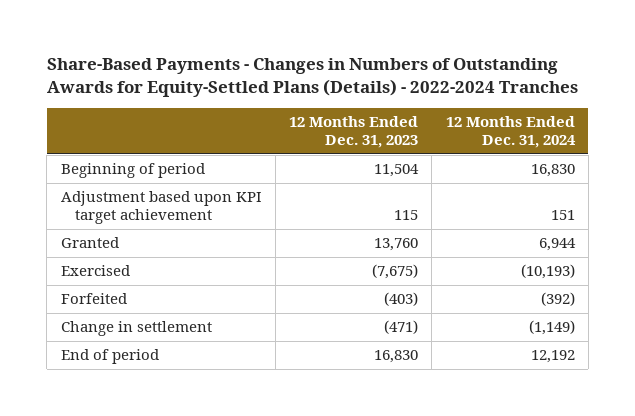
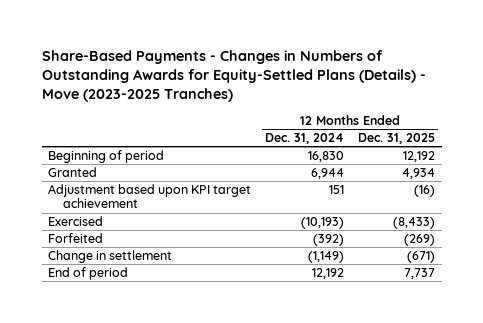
- Share-Based Payments - Changes in Numbers of Outstanding Awards for Equity-Settled Plans (Details) - 2022-2024 Tranches
+ Share-Based Payments - Changes in Numbers of Outstanding Awards for Equity-Settled Plans (Details) - Move (2023-2025 Tranches)
- | 12 Months Ended Dec. 31, 2023 | 12 Months Ended Dec. 31, 2024
+ | 12 Months Ended Dec. 31, 2024 | 12 Months Ended Dec. 31, 2025
moved down: Adjustment based upon KPI target achievement | 151 | (16)

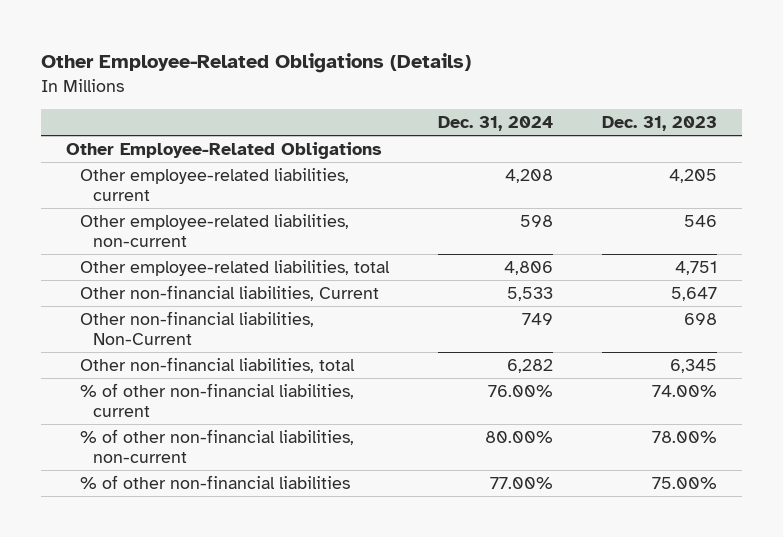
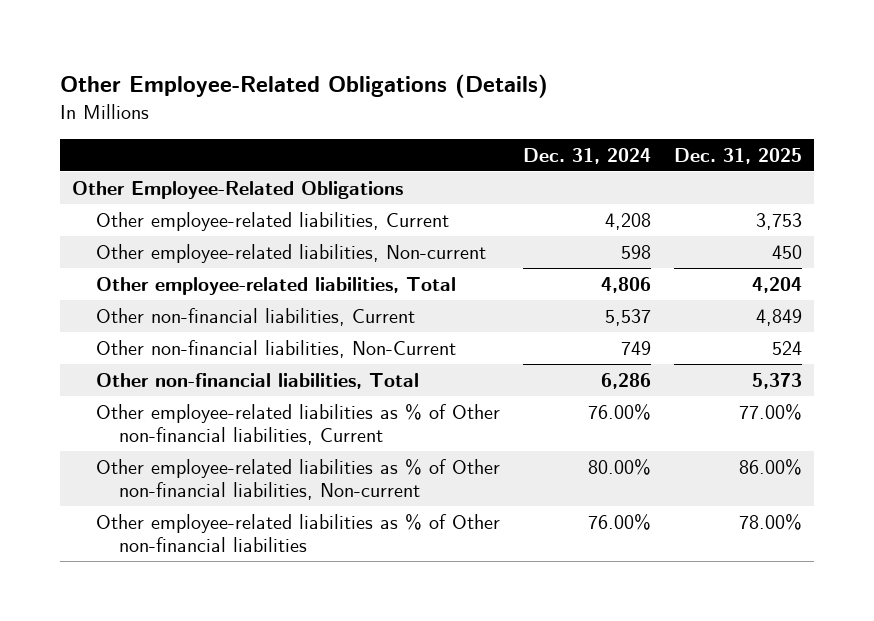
- | Dec. 31, 2024 | Dec. 31, 2023
+ | Dec. 31, 2024 | Dec. 31, 2025
- Other employee-related liabilities, current | 4,208 | 4,205
- Other employee-related liabilities, non-current | 598 | 546
- Other employee-related liabilities, total | 4,806 | 4,751
- Other non-financial liabilities, Current | 5,533 | 5,647
+ Other employee-related liabilities, Current | 4,208 | 3,753
+ Other employee-related liabilities, Non-current | 598 | 450
+ Other employee-related liabilities, Total | 4,806 | 4,204
+ Other non-financial liabilities, Current | 5,537 | 4,849
- Other non-financial liabilities, total | 6,282 | 6,345
- % of other non-financial liabilities, current | 76.00% | 74.00%
- % of other non-financial liabilities, non-current | 80.00% | 78.00%
- % of other non-financial liabilities | 77.00% | 75.00%
+ Other non-financial liabilities, Total | 6,286 | 5,373
+ Other employee-related liabilities as % of Other non-financial liabilities, Current | 76.00% | 77.00%
+ Other employee-related liabilities as % of Other non-financial liabilities, Non-current | 80.00% | 86.00%
+ Other employee-related liabilities as % of Other non-financial liabilities | 76.00% | 78.00%

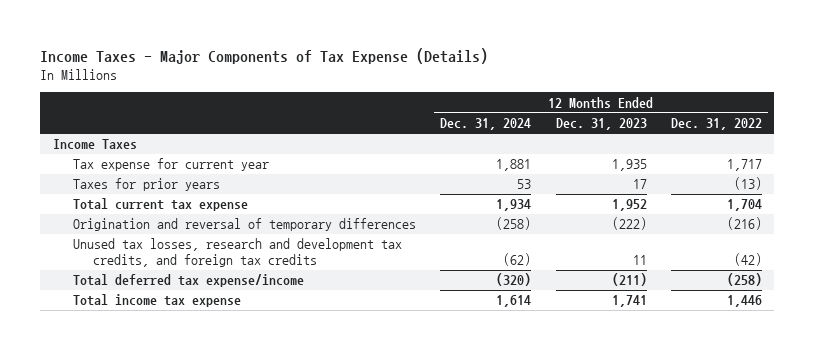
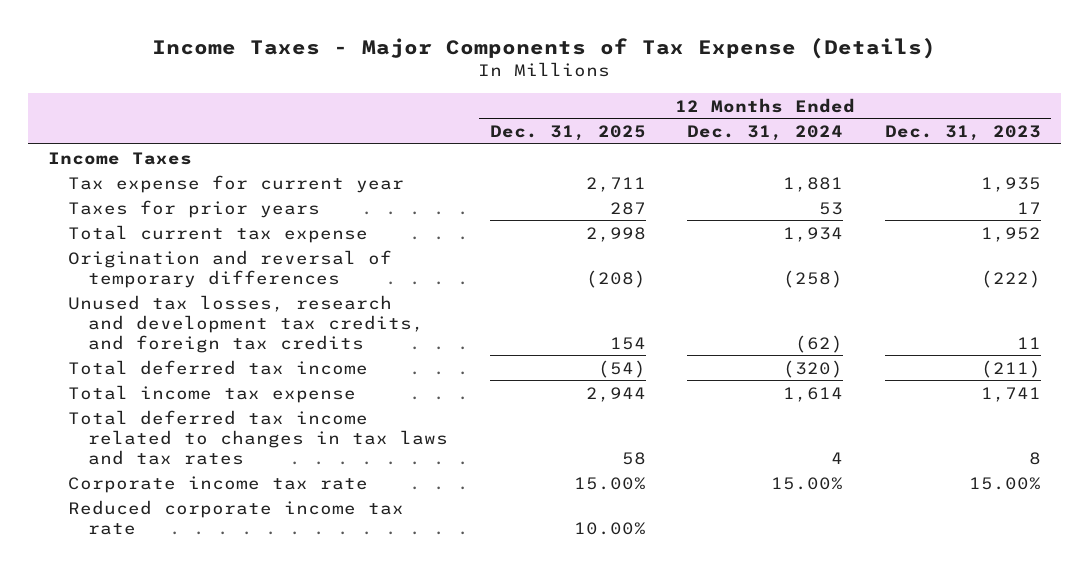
- | 12 Months Ended Dec. 31, 2024 | 12 Months Ended Dec. 31, 2023 | 12 Months Ended Dec. 31, 2022
+ | 12 Months Ended Dec. 31, 2025 | 12 Months Ended Dec. 31, 2024 | 12 Months Ended Dec. 31, 2023
- Total deferred tax expense/income | (320) | (211) | (258)
+ Total deferred tax income | (54) | (320) | (211)
+ Total deferred tax income related to changes in tax laws and tax rates | 58 | 4 | 8
+ Corporate income tax rate | 15.00% | 15.00% | 15.00%
+ Reduced corporate income tax rate | 10.00% | |

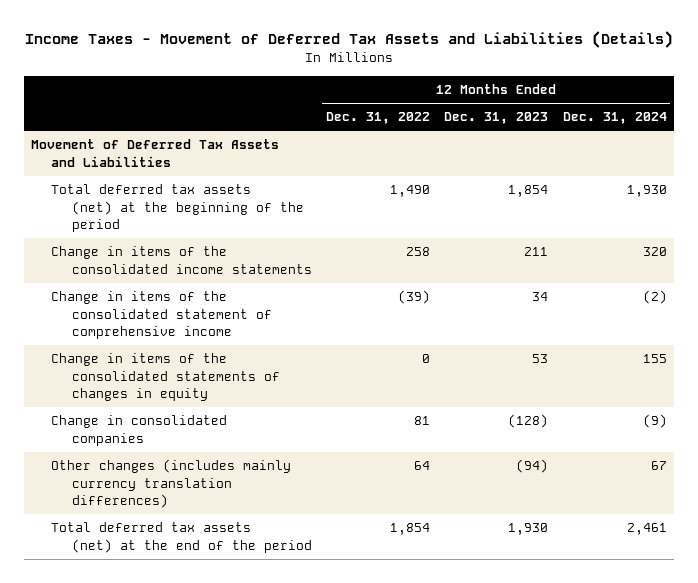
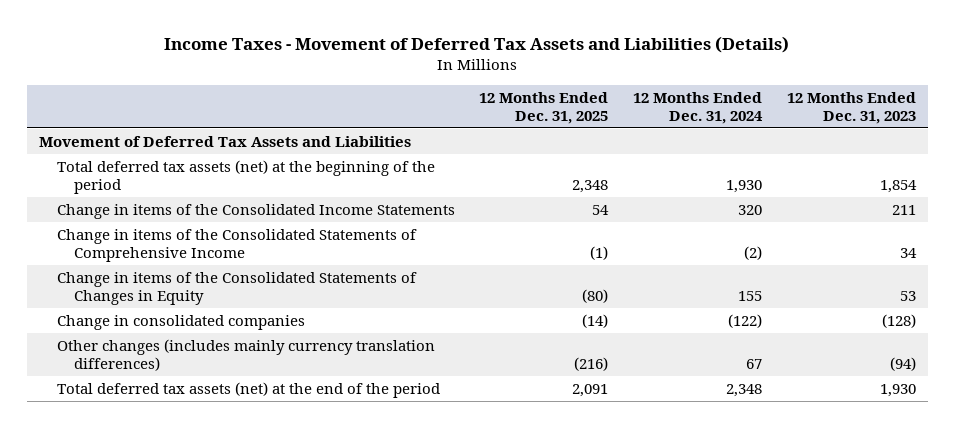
- | 12 Months Ended Dec. 31, 2022 | 12 Months Ended Dec. 31, 2023 | 12 Months Ended Dec. 31, 2024
+ | 12 Months Ended Dec. 31, 2025 | 12 Months Ended Dec. 31, 2024 | 12 Months Ended Dec. 31, 2023
- Change in items of the consolidated income statements | 258 | 211 | 320
- Change in items of the consolidated statement of comprehensive income | (39) | 34 | (2)
- Change in items of the consolidated statements of changes in equity | 0 | 53 | 155
- Change in consolidated companies | 81 | (128) | (9)
+ Change in items of the Consolidated Income Statements | 54 | 320 | 211
+ Change in items of the Consolidated Statements of Comprehensive Income | (1) | (2) | 34
+ Change in items of the Consolidated Statements of Changes in Equity | (80) | 155 | 53
+ Change in consolidated companies | (14) | (122) | (128)
- Total deferred tax assets (net) at the end of the period | 1,854 | 1,930 | 2,461
+ Total deferred tax assets (net) at the end of the period | 2,091 | 2,348 | 1,930

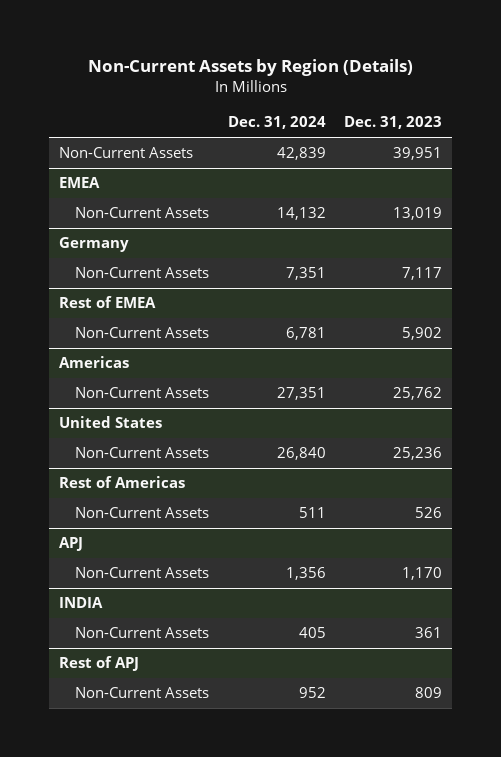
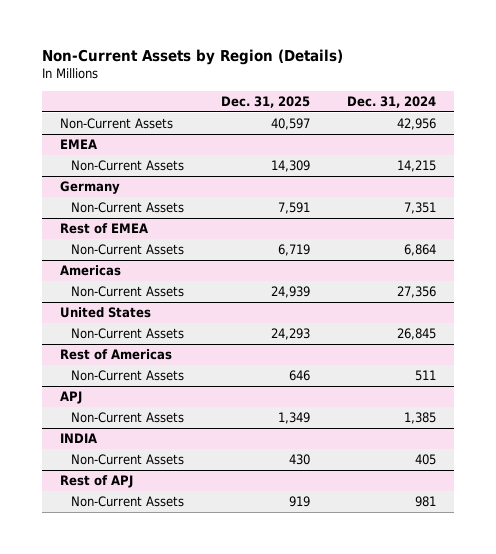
- | Dec. 31, 2024 | Dec. 31, 2023
+ | Dec. 31, 2025 | Dec. 31, 2024
- Non-Current Assets | 42,839 | 39,951
+ Non-Current Assets | 40,597 | 42,956
@ EMEA
- Non-Current Assets | 14,132 | 13,019
+ Non-Current Assets | 14,309 | 14,215
@ Rest of EMEA
- Non-Current Assets | 6,781 | 5,902
+ Non-Current Assets | 6,719 | 6,864
@ Americas
- Non-Current Assets | 27,351 | 25,762
+ Non-Current Assets | 24,939 | 27,356
@ United States
- Non-Current Assets | 26,840 | 25,236
+ Non-Current Assets | 24,293 | 26,845
@ APJ
- Non-Current Assets | 1,356 | 1,170
+ Non-Current Assets | 1,349 | 1,385
@ Rest of APJ
- Non-Current Assets | 952 | 809
+ Non-Current Assets | 919 | 981

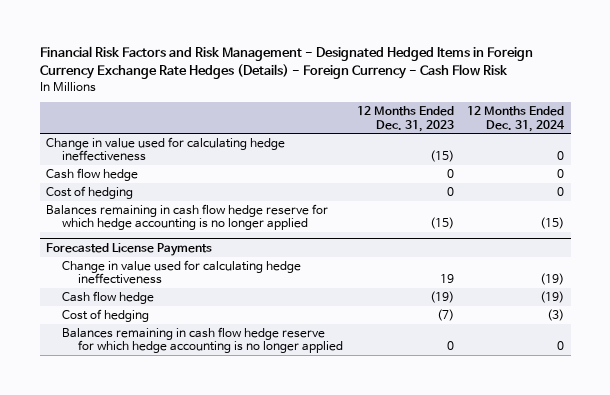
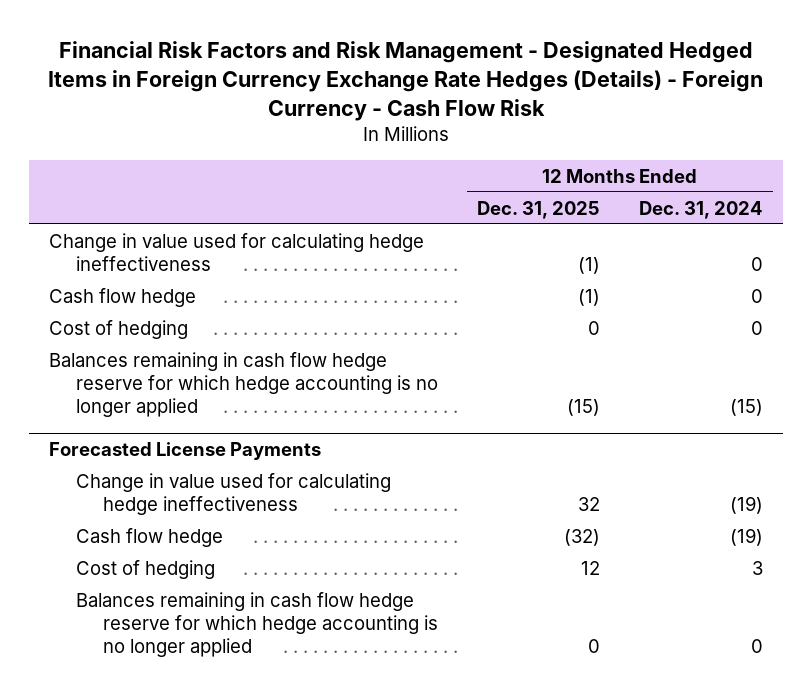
- | 12 Months Ended Dec. 31, 2023 | 12 Months Ended Dec. 31, 2024
+ | 12 Months Ended Dec. 31, 2025 | 12 Months Ended Dec. 31, 2024
@ Forecasted License Payments
- Cost of hedging | (7) | (3)
+ Cost of hedging | 12 | 3

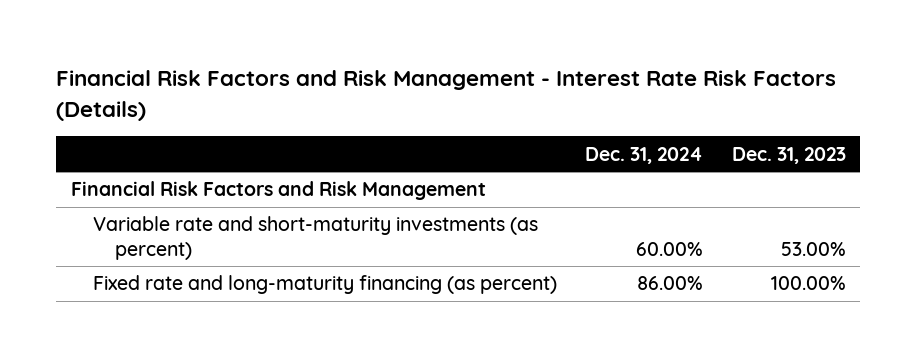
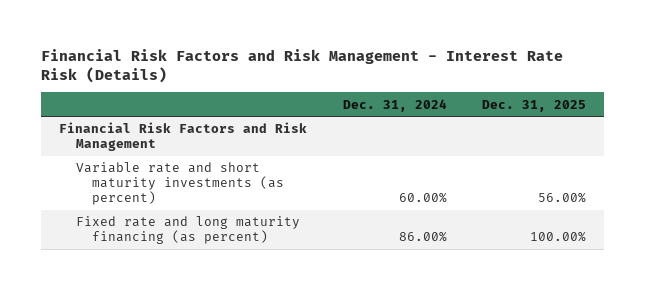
- Financial Risk Factors and Risk Management - Interest Rate Risk Factors (Details)
+ Financial Risk Factors and Risk Management - Interest Rate Risk (Details)
- | Dec. 31, 2024 | Dec. 31, 2023
+ | Dec. 31, 2024 | Dec. 31, 2025
- Variable rate and short-maturity investments (as percent) | 60.00% | 53.00%
- Fixed rate and long-maturity financing (as percent) | 86.00% | 100.00%
+ Variable rate and short maturity investments (as percent) | 60.00% | 56.00%
+ Fixed rate and long maturity financing (as percent) | 86.00% | 100.00%

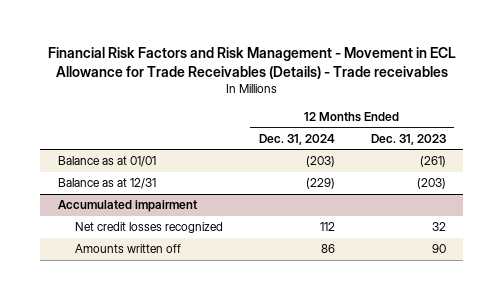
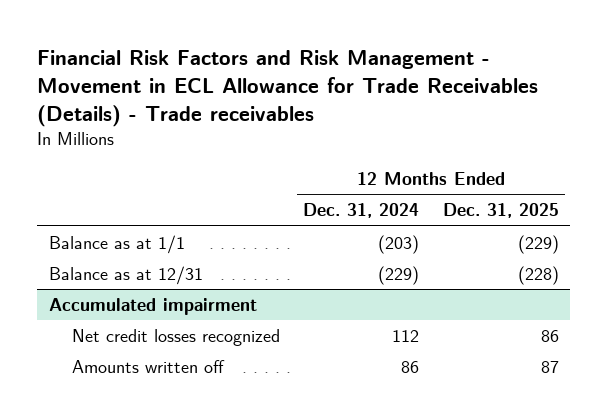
- | 12 Months Ended Dec. 31, 2024 | 12 Months Ended Dec. 31, 2023
+ | 12 Months Ended Dec. 31, 2024 | 12 Months Ended Dec. 31, 2025
- Balance as at 01/01 | (203) | (261)
+ Balance as at 1/1 | (203) | (229)

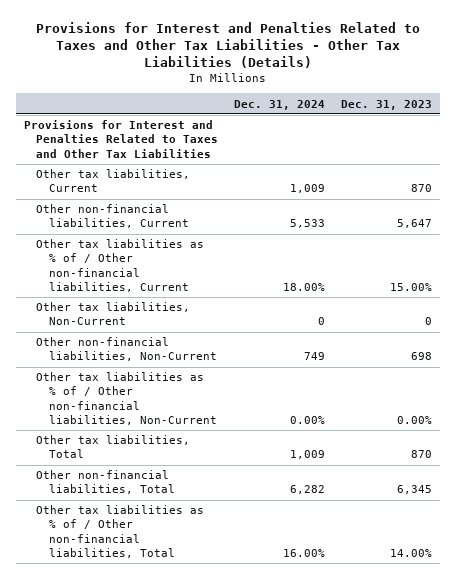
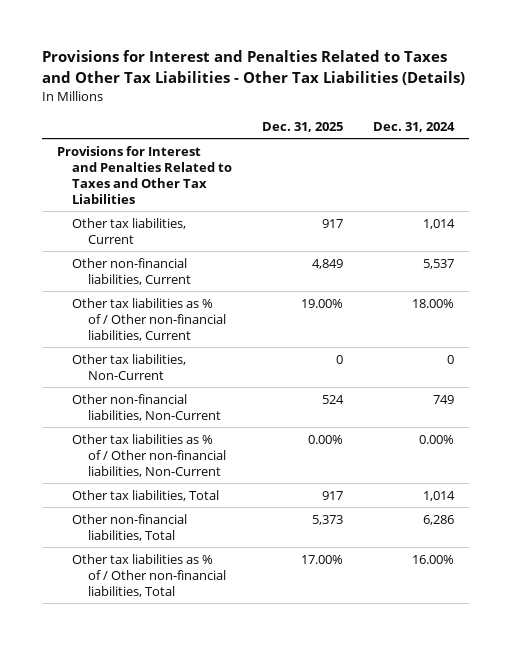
- | Dec. 31, 2024 | Dec. 31, 2023
+ | Dec. 31, 2025 | Dec. 31, 2024
- Other tax liabilities, Current | 1,009 | 870
- Other non-financial liabilities, Current | 5,533 | 5,647
+ Other tax liabilities, Current | 917 | 1,014
+ Other non-financial liabilities, Current | 4,849 | 5,537
- Other tax liabilities, Total | 1,009 | 870
- Other non-financial liabilities, Total | 6,282 | 6,345
+ Other tax liabilities, Total | 917 | 1,014
+ Other non-financial liabilities, Total | 5,373 | 6,286

